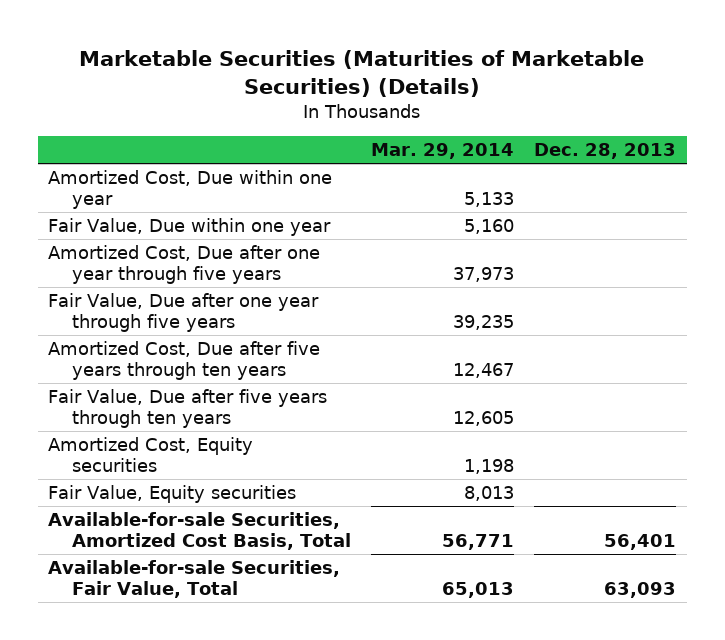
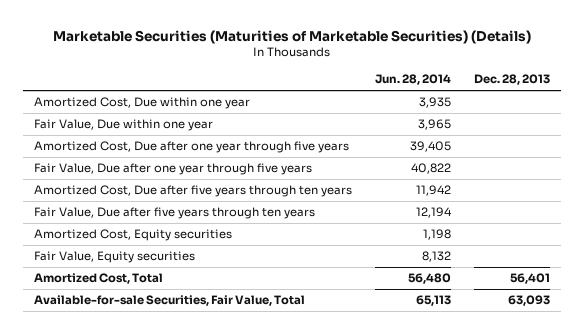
- | Mar. 29, 2014 | Dec. 28, 2013
+ | Jun. 28, 2014 | Dec. 28, 2013
- Available-for-sale Securities, Amortized Cost Basis, Total | 56,771 | 56,401
+ Amortized Cost, Total | 56,480 | 56,401

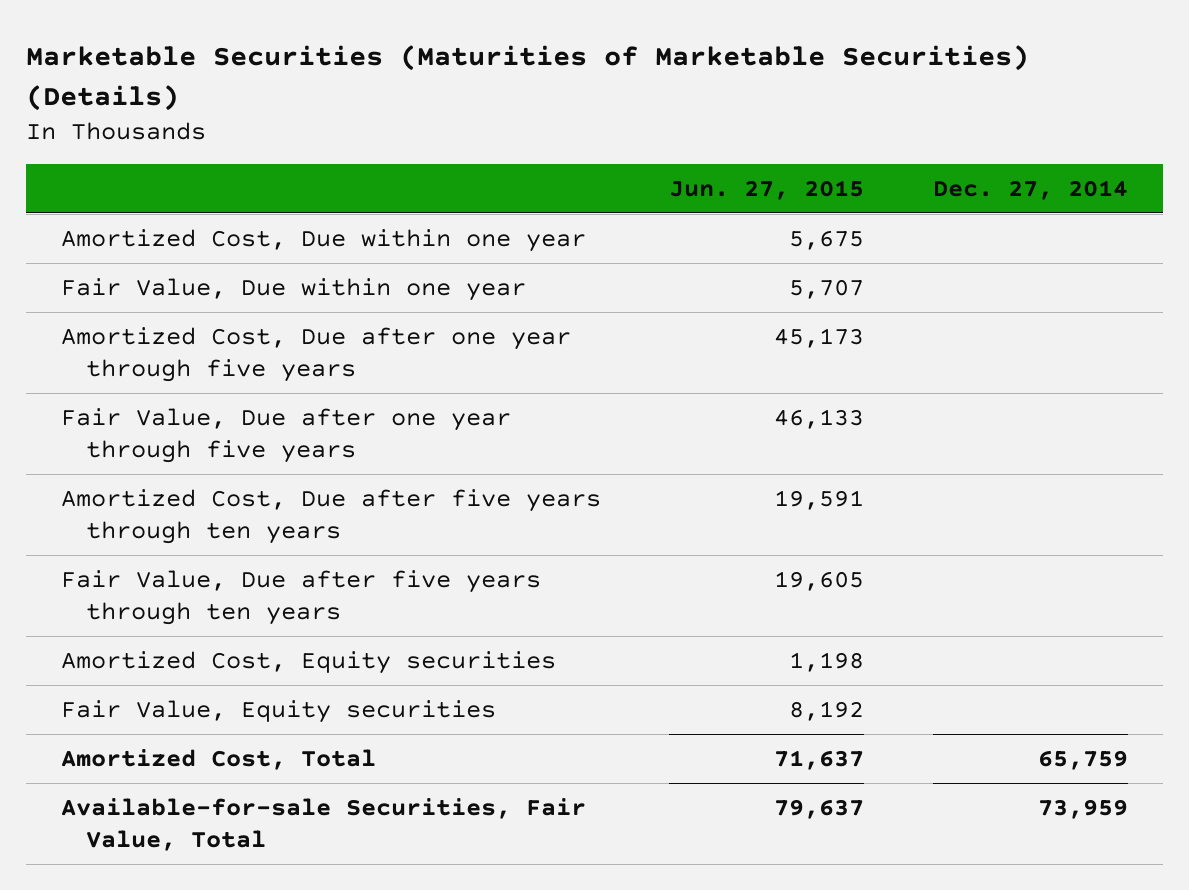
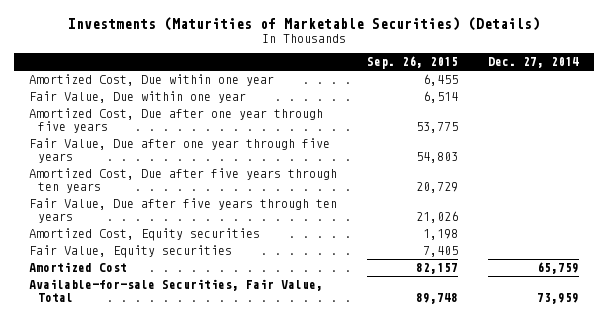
- Marketable Securities (Maturities of Marketable Securities) (Details)
+ Investments (Maturities of Marketable Securities) (Details)
- | Jun. 27, 2015 | Dec. 27, 2014
+ | Sep. 26, 2015 | Dec. 27, 2014
- Amortized Cost, Total | 71,637 | 65,759
+ Amortized Cost | 82,157 | 65,759

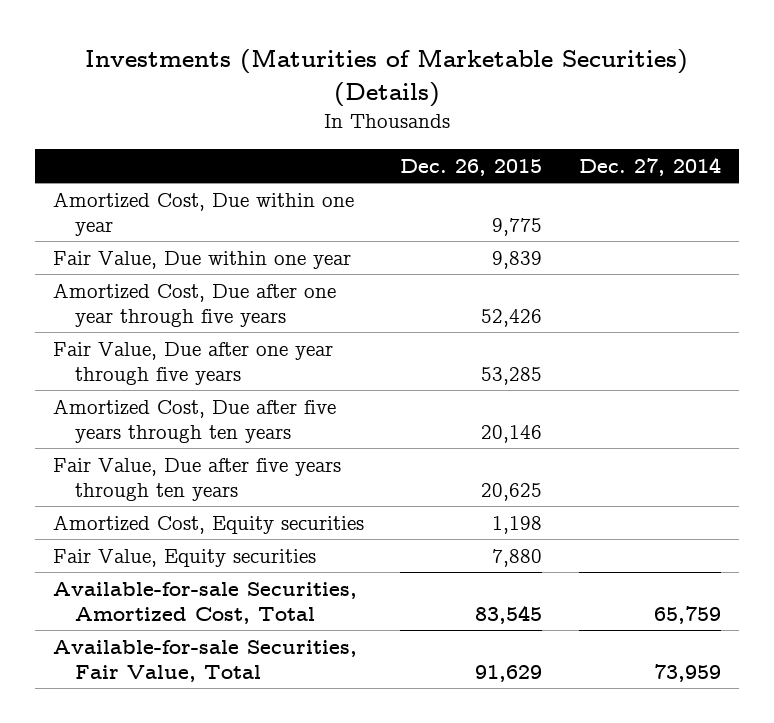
- | Sep. 26, 2015 | Dec. 27, 2014
+ | Dec. 26, 2015 | Dec. 27, 2014
- Amortized Cost | 82,157 | 65,759
+ Available-for-sale Securities, Amortized Cost, Total | 83,545 | 65,759

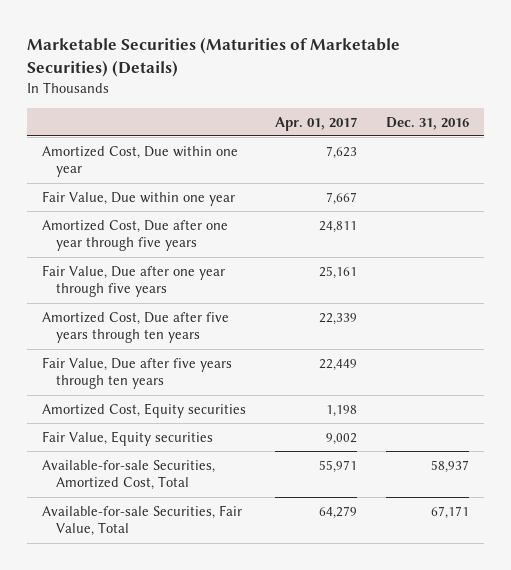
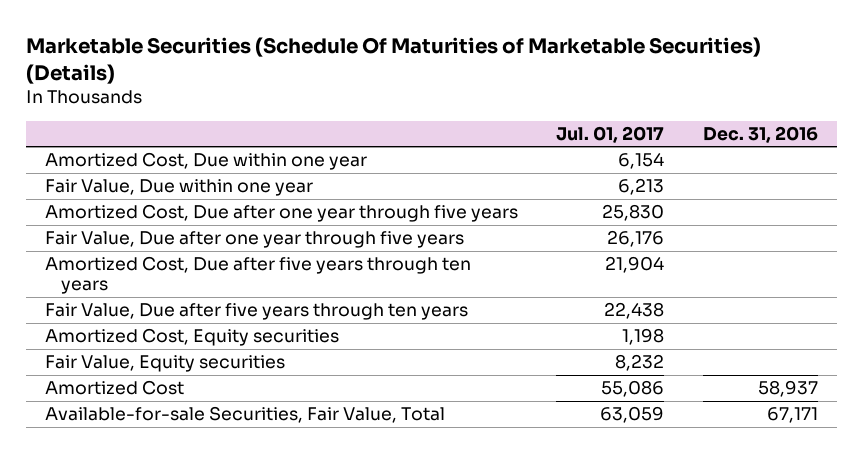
- Marketable Securities (Maturities of Marketable Securities) (Details)
+ Marketable Securities (Schedule Of Maturities of Marketable Securities) (Details)
- | Apr. 01, 2017 | Dec. 31, 2016
+ | Jul. 01, 2017 | Dec. 31, 2016
- Available-for-sale Securities, Amortized Cost, Total | 55,971 | 58,937
+ Amortized Cost | 55,086 | 58,937

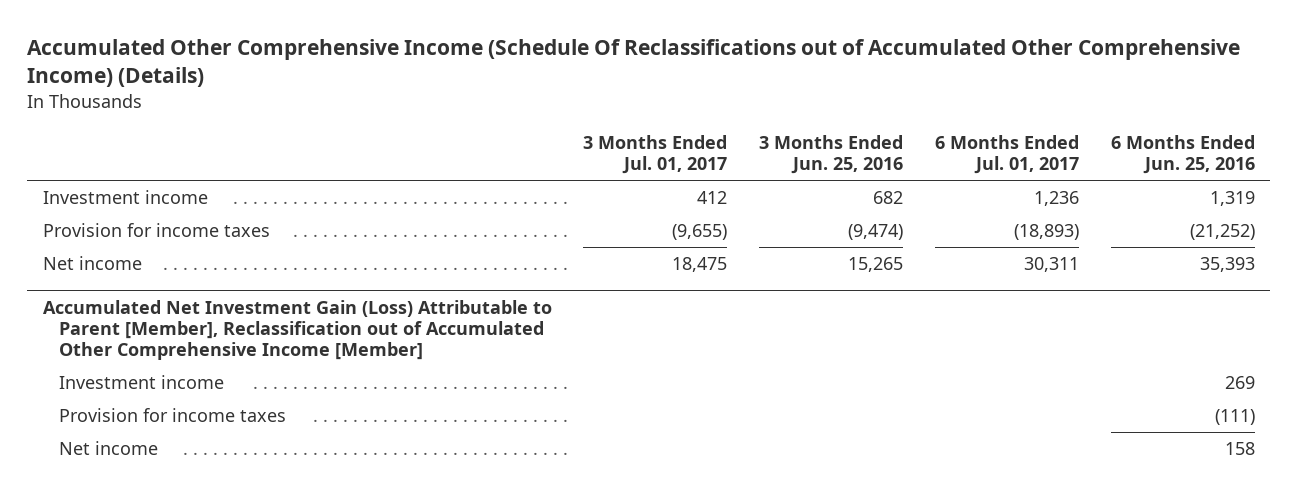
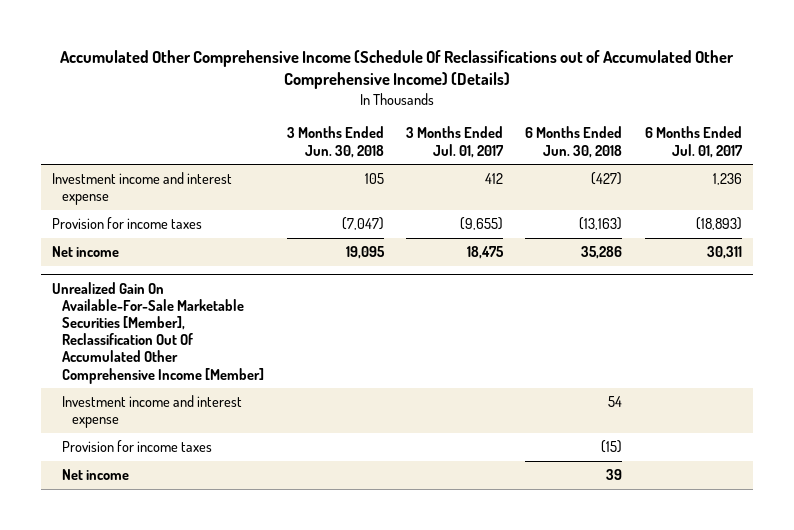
- | 3 Months Ended Jul. 01, 2017 | 3 Months Ended Jun. 25, 2016 | 6 Months Ended Jul. 01, 2017 | 6 Months Ended Jun. 25, 2016
+ | 3 Months Ended Jun. 30, 2018 | 3 Months Ended Jul. 01, 2017 | 6 Months Ended Jun. 30, 2018 | 6 Months Ended Jul. 01, 2017
- Investment income | 412 | 682 | 1,236 | 1,319
+ Investment income and interest expense | 105 | 412 | (427) | 1,236
- Accumulated Net Investment Gain (Loss) Attributable to Parent [Member], Reclassification out of Accumulated Other Comprehensive Income [Member]
- Investment income | | | | 269
- Provision for income taxes | | | | (111)
- Net income | | | | 158
+ Unrealized Gain On Available-For-Sale Marketable Securities [Member], Reclassification Out Of Accumulated Other Comprehensive Income [Member]
+ Investment income and interest expense | | | 54 |
+ Provision for income taxes | | | (15) |
+ Net income | | | 39 |

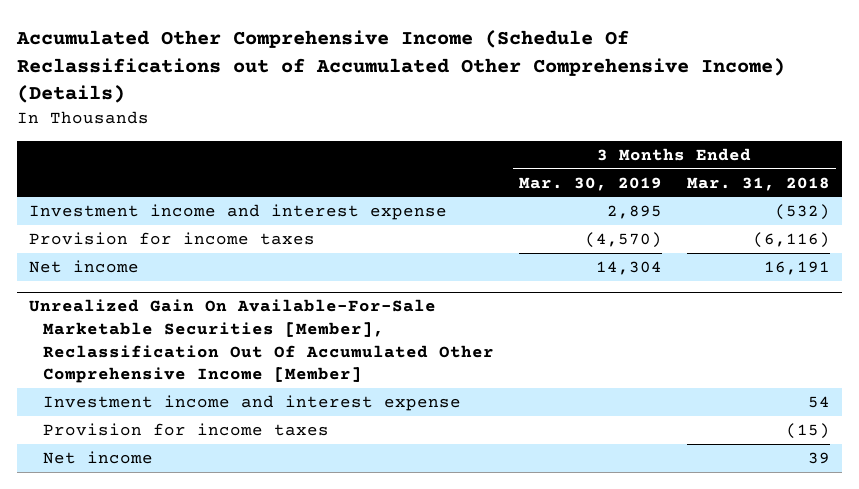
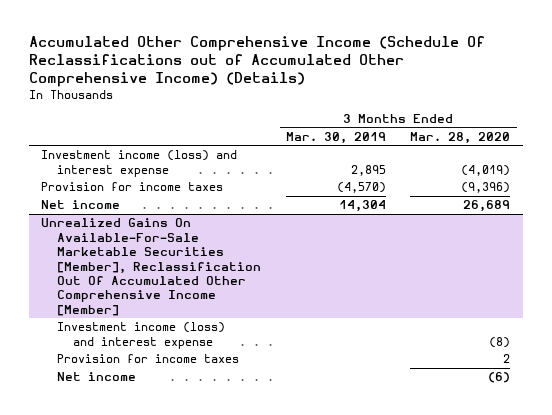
- | 3 Months Ended Mar. 30, 2019 | 3 Months Ended Mar. 31, 2018
+ | 3 Months Ended Mar. 30, 2019 | 3 Months Ended Mar. 28, 2020
- Investment income and interest expense | 2,895 | (532)
+ Investment income (loss) and interest expense | 2,895 | (4,019)
- Unrealized Gain On Available-For-Sale Marketable Securities [Member], Reclassification Out Of Accumulated Other Comprehensive Income [Member]
- Investment income and interest expense | | 54
+ Unrealized Gains On Available-For-Sale Marketable Securities [Member], Reclassification Out Of Accumulated Other Comprehensive Income [Member]
+ Investment income (loss) and interest expense | | (8)

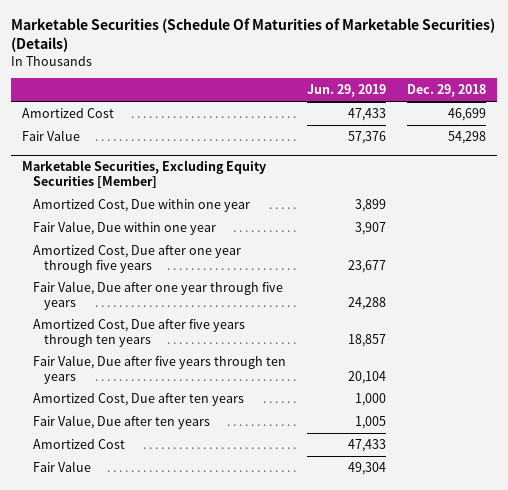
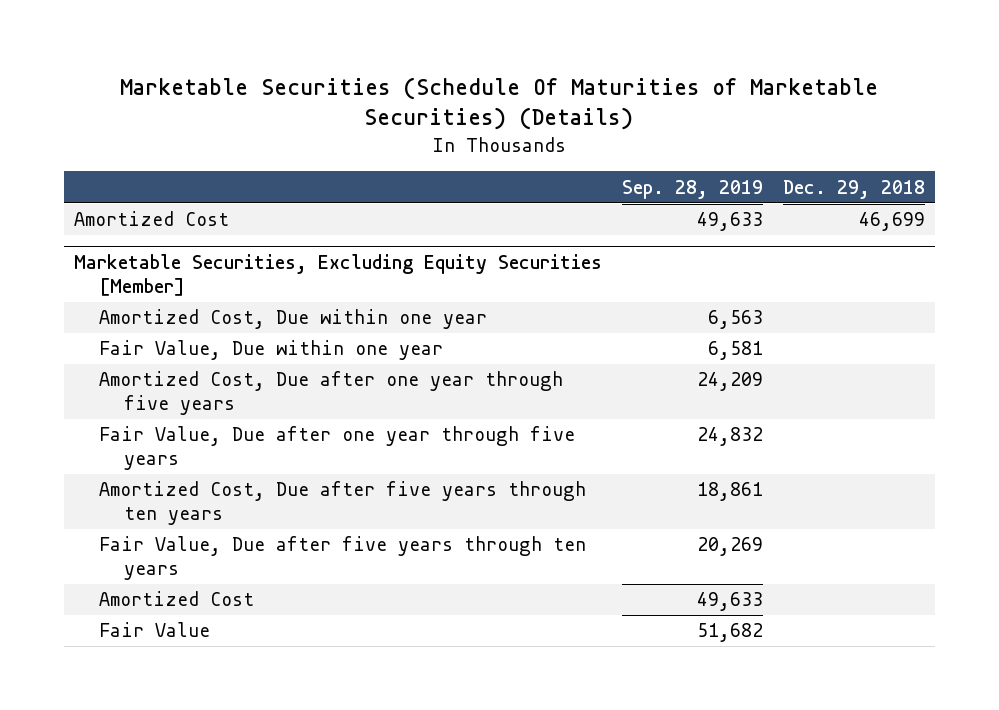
- | Jun. 29, 2019 | Dec. 29, 2018
+ | Sep. 28, 2019 | Dec. 29, 2018
- Fair Value | 57,376 | 54,298
@ Marketable Securities, Excluding Equity Securities [Member]
- Amortized Cost, Due after ten years | 1,000 |
- Fair Value, Due after ten years | 1,005 |

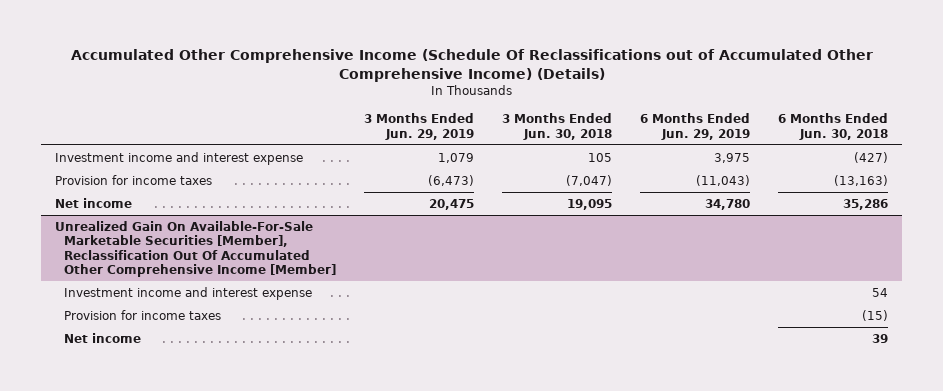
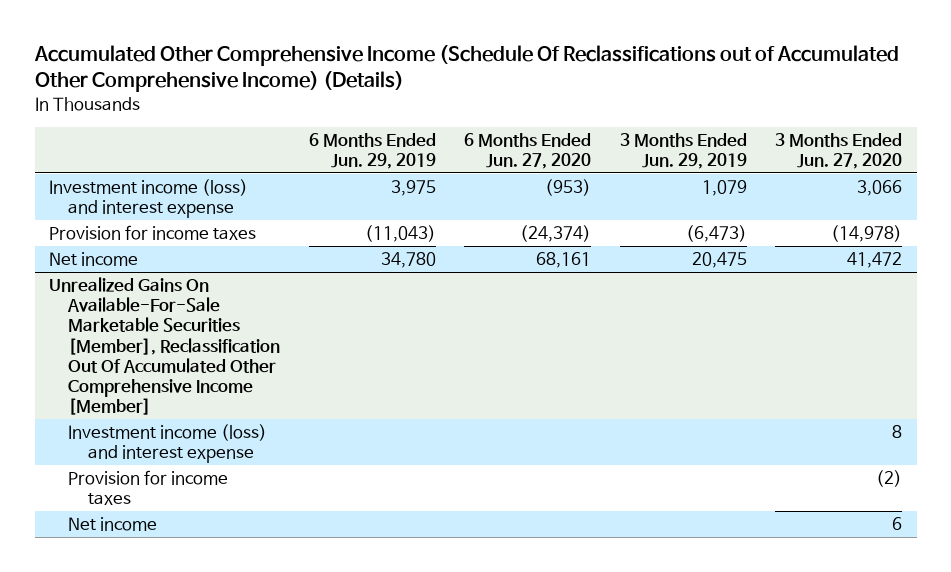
- | 3 Months Ended Jun. 29, 2019 | 3 Months Ended Jun. 30, 2018 | 6 Months Ended Jun. 29, 2019 | 6 Months Ended Jun. 30, 2018
+ | 6 Months Ended Jun. 29, 2019 | 6 Months Ended Jun. 27, 2020 | 3 Months Ended Jun. 29, 2019 | 3 Months Ended Jun. 27, 2020
- Investment income and interest expense | 1,079 | 105 | 3,975 | (427)
+ Investment income (loss) and interest expense | 3,975 | (953) | 1,079 | 3,066
- Unrealized Gain On Available-For-Sale Marketable Securities [Member], Reclassification Out Of Accumulated Other Comprehensive Income [Member]
- Investment income and interest expense | | | | 54
+ Unrealized Gains On Available-For-Sale Marketable Securities [Member], Reclassification Out Of Accumulated Other Comprehensive Income [Member]
+ Investment income (loss) and interest expense | | | | 8

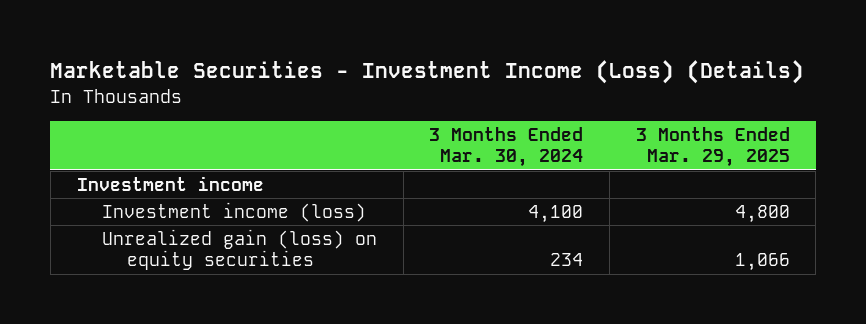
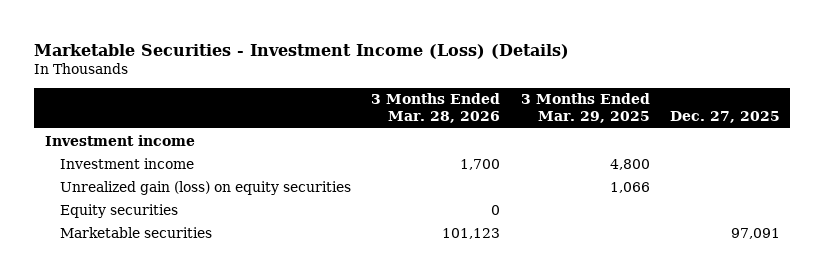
- | 3 Months Ended Mar. 30, 2024 | 3 Months Ended Mar. 29, 2025
+ | 3 Months Ended Mar. 28, 2026 | 3 Months Ended Mar. 29, 2025 | Dec. 27, 2025
- Investment income (loss) | 4,100 | 4,800
+ Investment income | 1,700 | 4,800 |
+ Equity securities | 0 | |
+ Marketable securities | 101,123 | | 97,091

